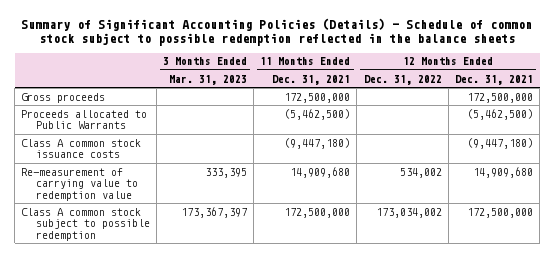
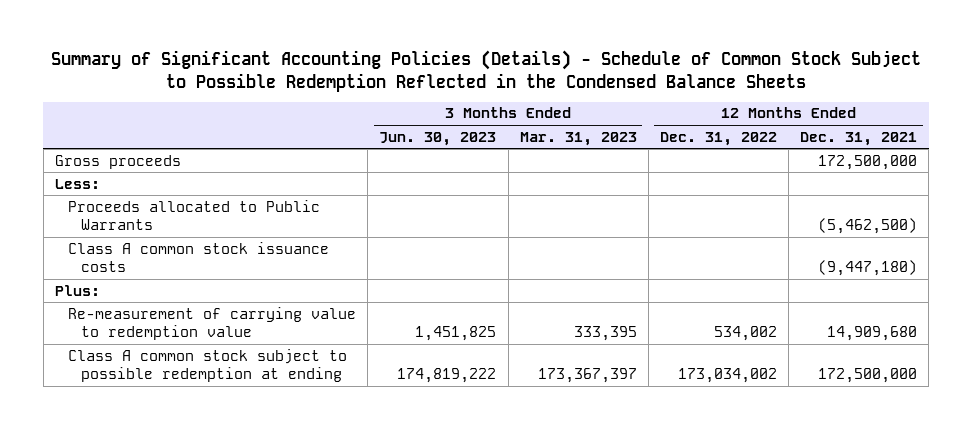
- Summary of Significant Accounting Policies (Details) - Schedule of common stock subject to possible redemption reflected in the balance sheets
+ Summary of Significant Accounting Policies (Details) - Schedule of Common Stock Subject to Possible Redemption Reflected in the Condensed Balance Sheets
- | 3 Months Ended Mar. 31, 2023 | 11 Months Ended Dec. 31, 2021 | 12 Months Ended Dec. 31, 2022 | 12 Months Ended Dec. 31, 2021
+ | 3 Months Ended Jun. 30, 2023 | 3 Months Ended Mar. 31, 2023 | 12 Months Ended Dec. 31, 2022 | 12 Months Ended Dec. 31, 2021
+ Less:
+ Plus:
- Class A common stock subject to possible redemption | 173,367,397 | 172,500,000 | 173,034,002 | 172,500,000
+ Class A common stock subject to possible redemption at ending | 174,819,222 | 173,367,397 | 173,034,002 | 172,500,000

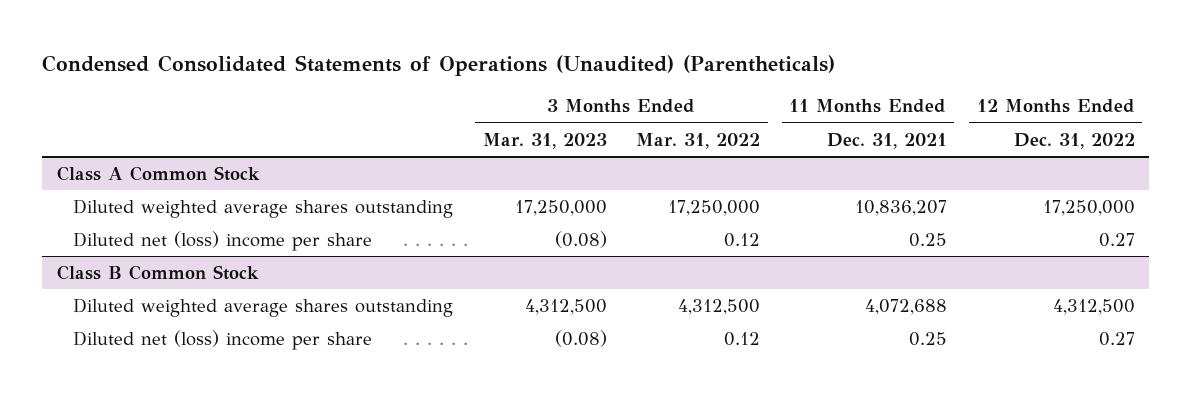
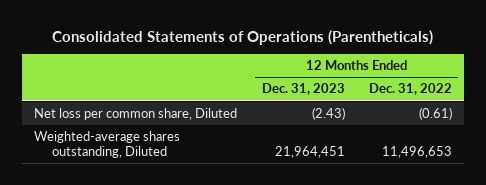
- Condensed Consolidated Statements of Operations (Unaudited) (Parentheticals)
+ Consolidated Statements of Operations (Parentheticals)
- | 3 Months Ended Mar. 31, 2023 | 3 Months Ended Mar. 31, 2022 | 11 Months Ended Dec. 31, 2021 | 12 Months Ended Dec. 31, 2022
+ | 12 Months Ended Dec. 31, 2023 | 12 Months Ended Dec. 31, 2022
- Class A Common Stock
- Diluted weighted average shares outstanding | 17,250,000 | 17,250,000 | 10,836,207 | 17,250,000
- Diluted net (loss) income per share | (0.08) | 0.12 | 0.25 | 0.27
- Class B Common Stock
- Diluted weighted average shares outstanding | 4,312,500 | 4,312,500 | 4,072,688 | 4,312,500
- Diluted net (loss) income per share | (0.08) | 0.12 | 0.25 | 0.27
+ Net loss per common share, Diluted | (2.43) | (0.61)
+ Weighted-average shares outstanding, Diluted | 21,964,451 | 11,496,653

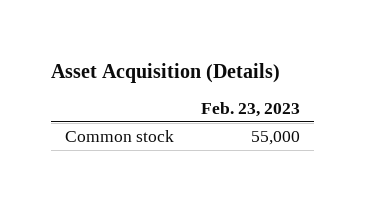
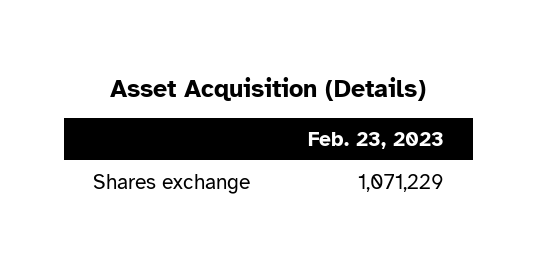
- Common stock | 55,000
+ Shares exchange | 1,071,229

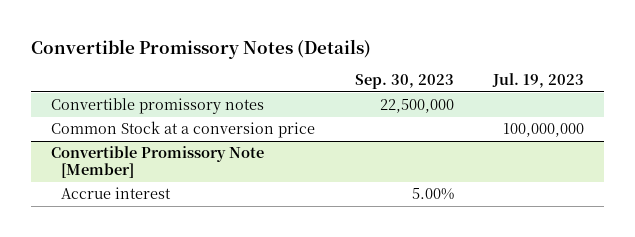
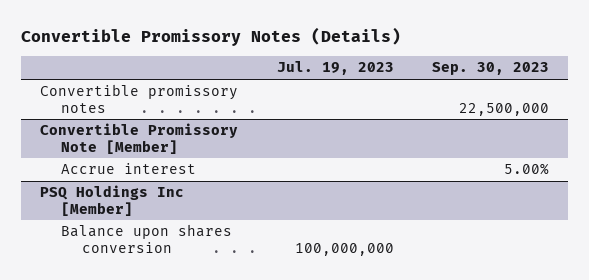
- | Sep. 30, 2023 | Jul. 19, 2023
+ | Jul. 19, 2023 | Sep. 30, 2023
- Common Stock at a conversion price | | 100,000,000
+ PSQ Holdings Inc [Member]
+ Balance upon shares conversion | 100,000,000 |

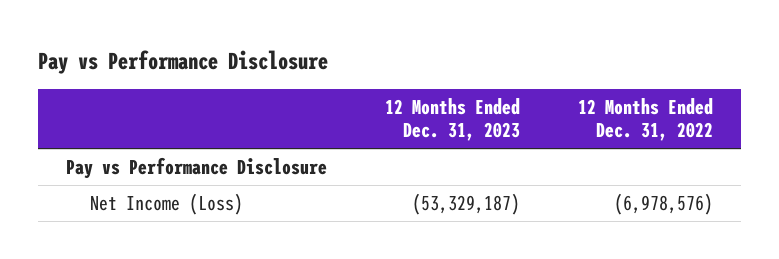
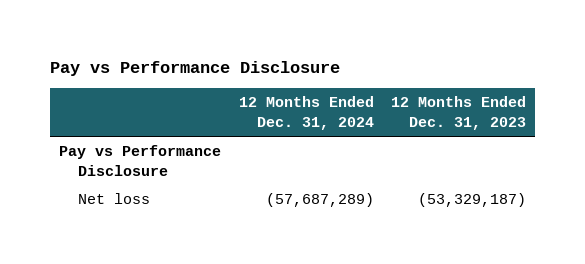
- | 12 Months Ended Dec. 31, 2023 | 12 Months Ended Dec. 31, 2022
+ | 12 Months Ended Dec. 31, 2024 | 12 Months Ended Dec. 31, 2023
- Net Income (Loss) | (53,329,187) | (6,978,576)
+ Net loss | (57,687,289) | (53,329,187)

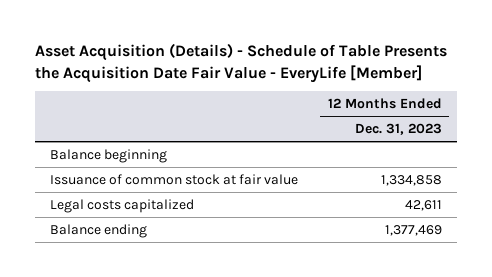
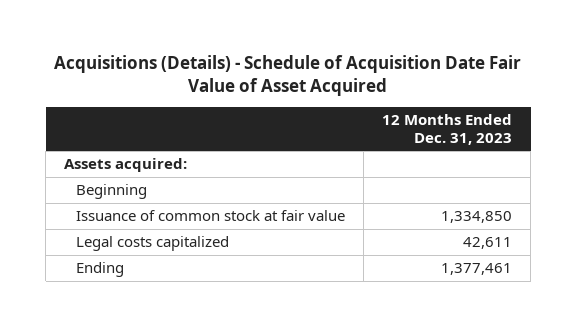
- Asset Acquisition (Details) - Schedule of Table Presents the Acquisition Date Fair Value - EveryLife [Member]
+ Acquisitions (Details) - Schedule of Acquisition Date Fair Value of Asset Acquired
- Balance beginning
- Issuance of common stock at fair value | 1,334,858
+ Assets acquired:
+ Beginning
+ Issuance of common stock at fair value | 1,334,850
- Balance ending | 1,377,469
+ Ending | 1,377,461

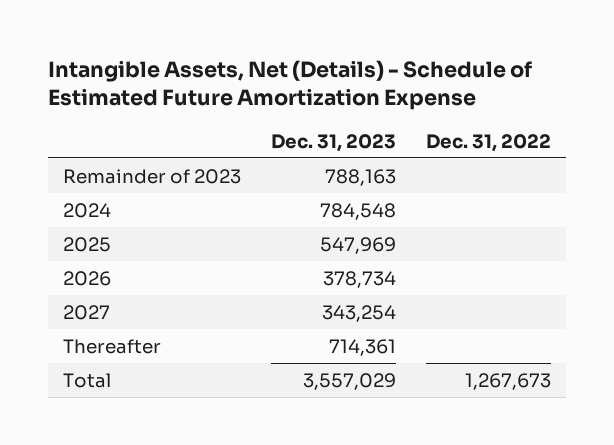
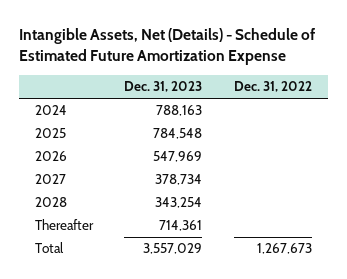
- Remainder of 2023 | 788,163 |
- 2024 | 784,548 |
- 2025 | 547,969 |
- 2026 | 378,734 |
- 2027 | 343,254 |
+ 2024 | 788,163 |
+ 2025 | 784,548 |
+ 2026 | 547,969 |
+ 2027 | 378,734 |
+ 2028 | 343,254 |

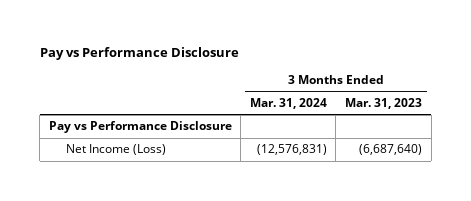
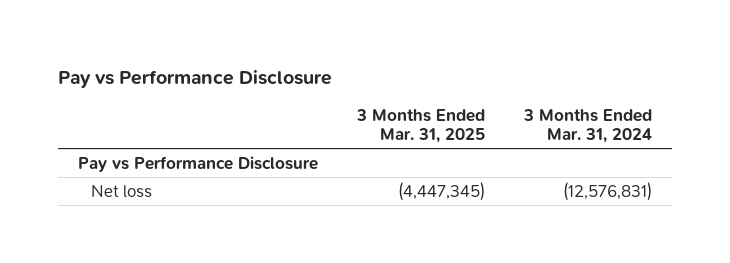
- | 3 Months Ended Mar. 31, 2024 | 3 Months Ended Mar. 31, 2023
+ | 3 Months Ended Mar. 31, 2025 | 3 Months Ended Mar. 31, 2024
- Net Income (Loss) | (12,576,831) | (6,687,640)
+ Net loss | (4,447,345) | (12,576,831)

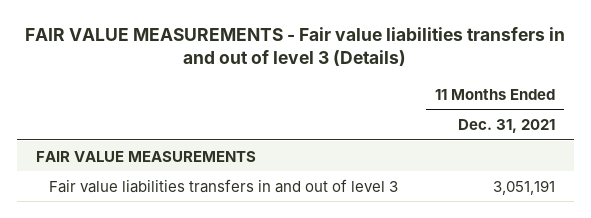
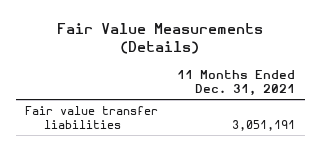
- FAIR VALUE MEASUREMENTS - Fair value liabilities transfers in and out of level 3 (Details)
+ Fair Value Measurements (Details)
- FAIR VALUE MEASUREMENTS
- Fair value liabilities transfers in and out of level 3 | 3,051,191
+ Fair value transfer liabilities | 3,051,191

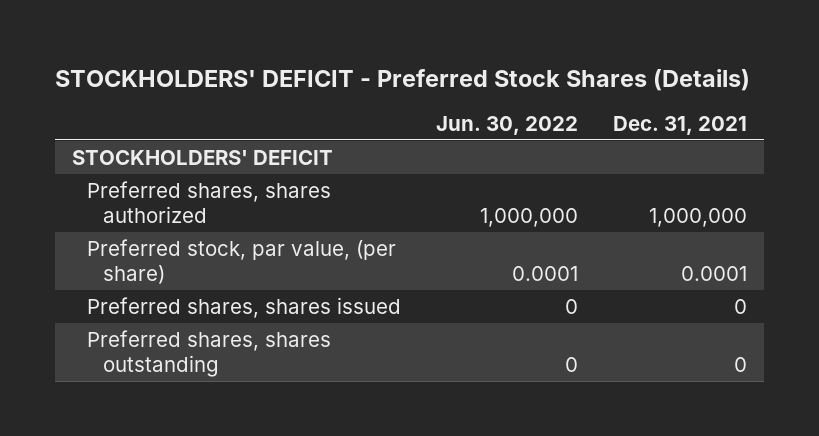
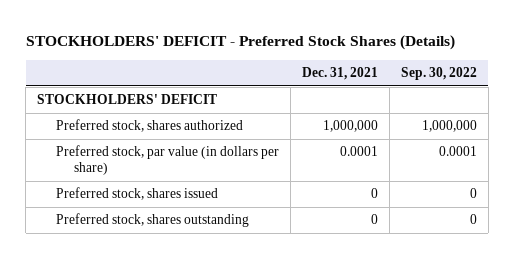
- | Jun. 30, 2022 | Dec. 31, 2021
+ | Dec. 31, 2021 | Sep. 30, 2022
- Preferred shares, shares authorized | 1,000,000 | 1,000,000
- Preferred stock, par value, (per share) | 0.0001 | 0.0001
- Preferred shares, shares issued | 0 | 0
- Preferred shares, shares outstanding | 0 | 0
+ Preferred stock, shares authorized | 1,000,000 | 1,000,000
+ Preferred stock, par value (in dollars per share) | 0.0001 | 0.0001
+ Preferred stock, shares issued | 0 | 0
+ Preferred stock, shares outstanding | 0 | 0

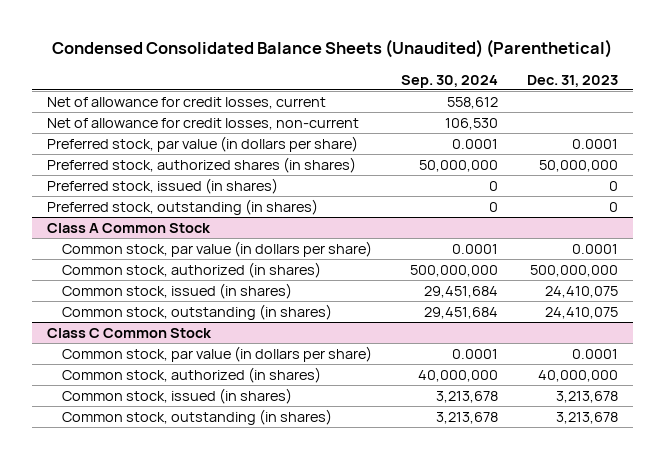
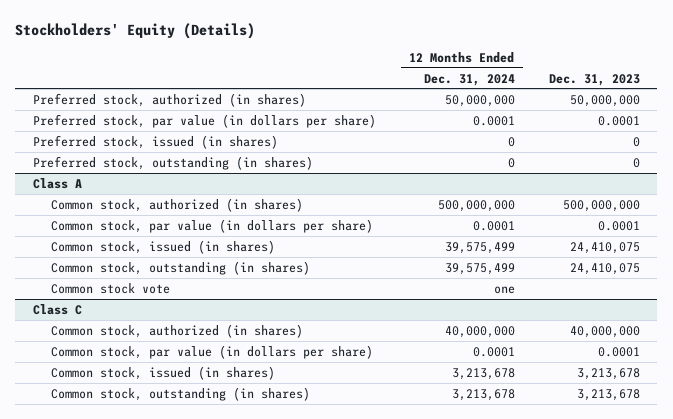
- Condensed Consolidated Balance Sheets (Unaudited) (Parenthetical)
+ Stockholders' Equity (Details)
- | Sep. 30, 2024 | Dec. 31, 2023
+ | 12 Months Ended Dec. 31, 2024 | Dec. 31, 2023
- Net of allowance for credit losses, current | 558,612 |
- Net of allowance for credit losses, non-current | 106,530 |
+ Preferred stock, authorized (in shares) | 50,000,000 | 50,000,000
- Preferred stock, authorized shares (in shares) | 50,000,000 | 50,000,000
- Class A Common Stock
- Common stock, par value (in dollars per share) | 0.0001 | 0.0001
+ Class A
+ Common stock, par value (in dollars per share) | 0.0001 | 0.0001
- Class C Common Stock
- Common stock, par value (in dollars per share) | 0.0001 | 0.0001
+ Common stock vote | one |
+ Class C
+ Common stock, par value (in dollars per share) | 0.0001 | 0.0001

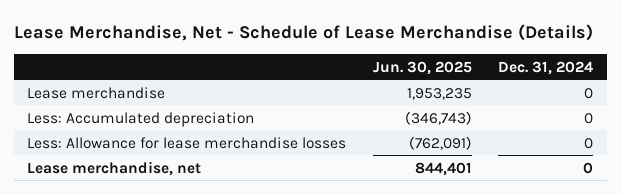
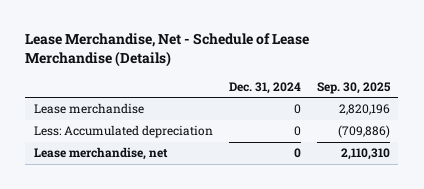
- | Jun. 30, 2025 | Dec. 31, 2024
+ | Dec. 31, 2024 | Sep. 30, 2025
- Less: Allowance for lease merchandise losses | (762,091) | 0

